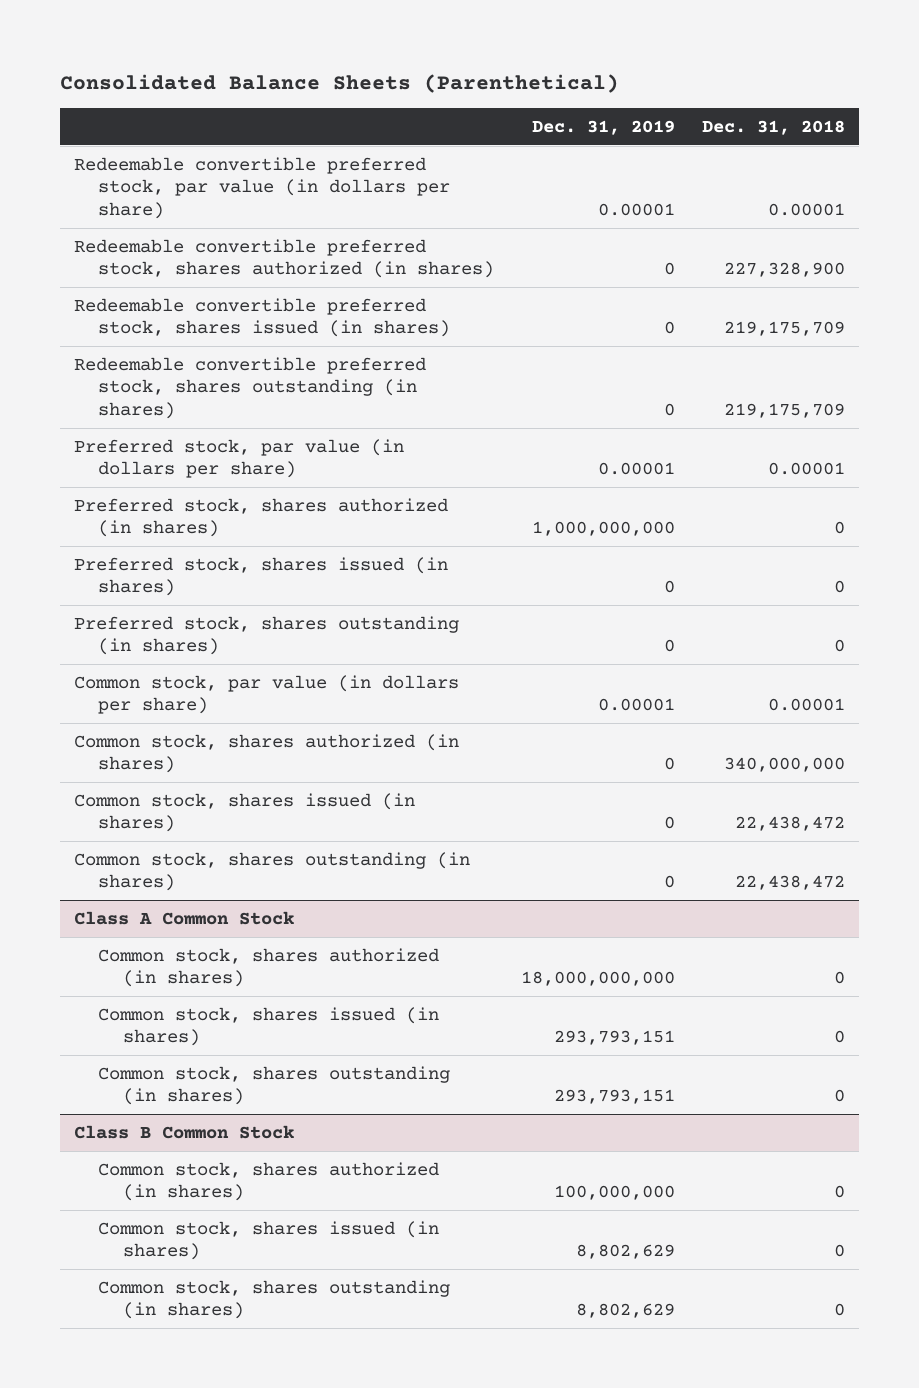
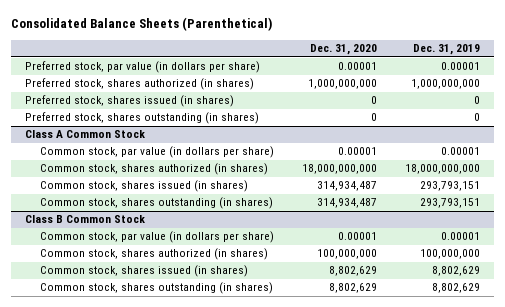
- | Dec. 31, 2019 | Dec. 31, 2018
+ | Dec. 31, 2020 | Dec. 31, 2019
- Redeemable convertible preferred stock, par value (in dollars per share) | 0.00001 | 0.00001
- Redeemable convertible preferred stock, shares authorized (in shares) | 0 | 227,328,900
- Redeemable convertible preferred stock, shares issued (in shares) | 0 | 219,175,709
- Redeemable convertible preferred stock, shares outstanding (in shares) | 0 | 219,175,709
- Common stock, par value (in dollars per share) | 0.00001 | 0.00001
- Common stock, shares authorized (in shares) | 0 | 340,000,000
- Common stock, shares issued (in shares) | 0 | 22,438,472
- Common stock, shares outstanding (in shares) | 0 | 22,438,472
@ Class A Common Stock
+ Common stock, par value (in dollars per share) | 0.00001 | 0.00001
@ Class B Common Stock
+ Common stock, par value (in dollars per share) | 0.00001 | 0.00001

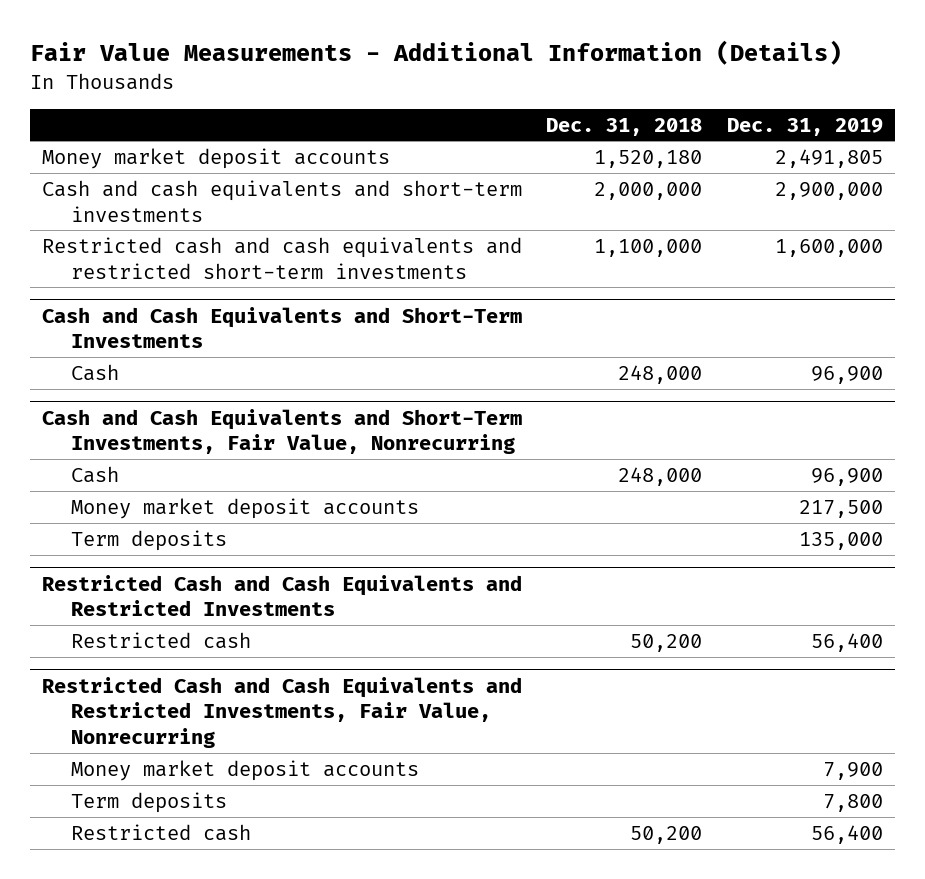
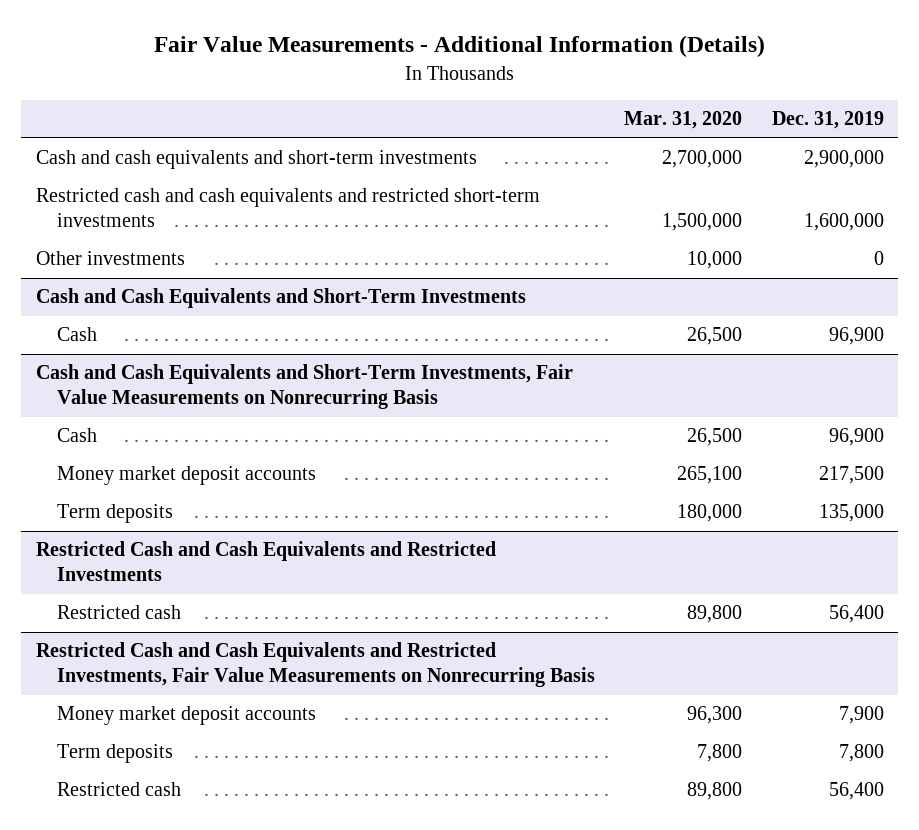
- | Dec. 31, 2018 | Dec. 31, 2019
+ | Mar. 31, 2020 | Dec. 31, 2019
- Money market deposit accounts | 1,520,180 | 2,491,805
+ Other investments | 10,000 | 0
- Cash and Cash Equivalents and Short-Term Investments, Fair Value, Nonrecurring
+ Cash and Cash Equivalents and Short-Term Investments, Fair Value Measurements on Nonrecurring Basis
- Restricted Cash and Cash Equivalents and Restricted Investments, Fair Value, Nonrecurring
+ Restricted Cash and Cash Equivalents and Restricted Investments, Fair Value Measurements on Nonrecurring Basis

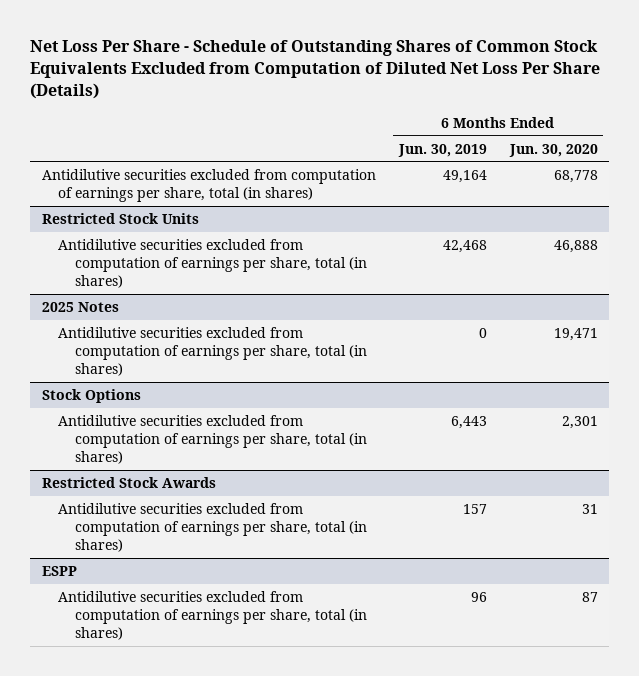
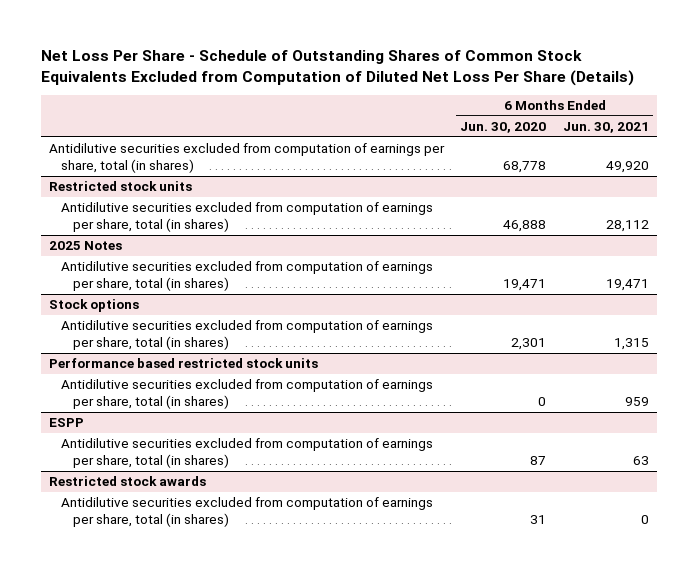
- | 6 Months Ended Jun. 30, 2019 | 6 Months Ended Jun. 30, 2020
+ | 6 Months Ended Jun. 30, 2020 | 6 Months Ended Jun. 30, 2021
- Restricted Stock Units
+ Restricted stock units
- Stock Options
+ Stock options
- Restricted Stock Awards
- Antidilutive securities excluded from computation of earnings per share, total (in shares) | 157 | 31
+ Performance based restricted stock units
+ Antidilutive securities excluded from computation of earnings per share, total (in shares) | 0 | 959
+ Restricted stock awards
+ Antidilutive securities excluded from computation of earnings per share, total (in shares) | 31 | 0

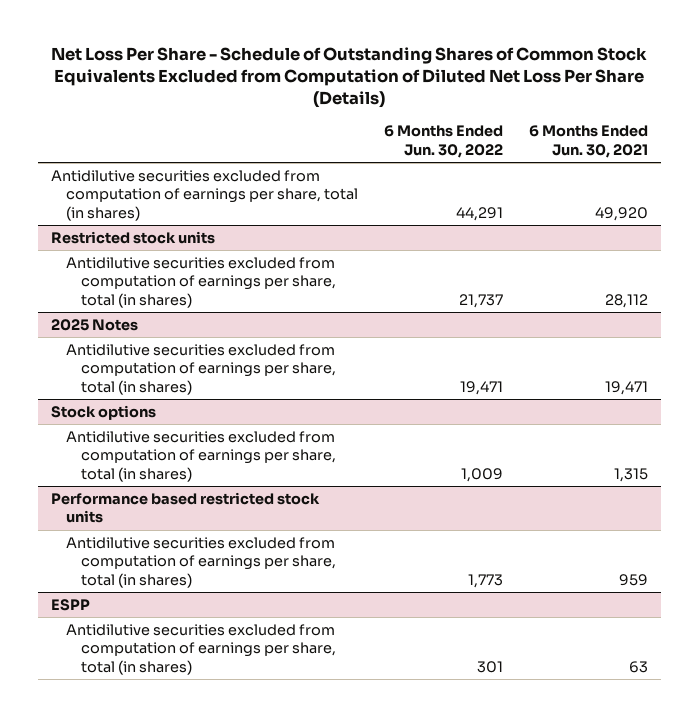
- | 6 Months Ended Jun. 30, 2020 | 6 Months Ended Jun. 30, 2021
+ | 6 Months Ended Jun. 30, 2022 | 6 Months Ended Jun. 30, 2021
- Restricted stock awards
- Antidilutive securities excluded from computation of earnings per share, total (in shares) | 31 | 0

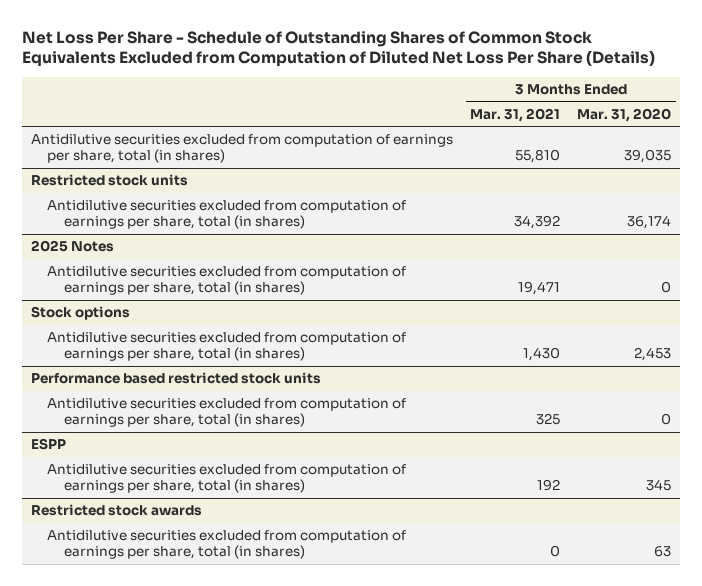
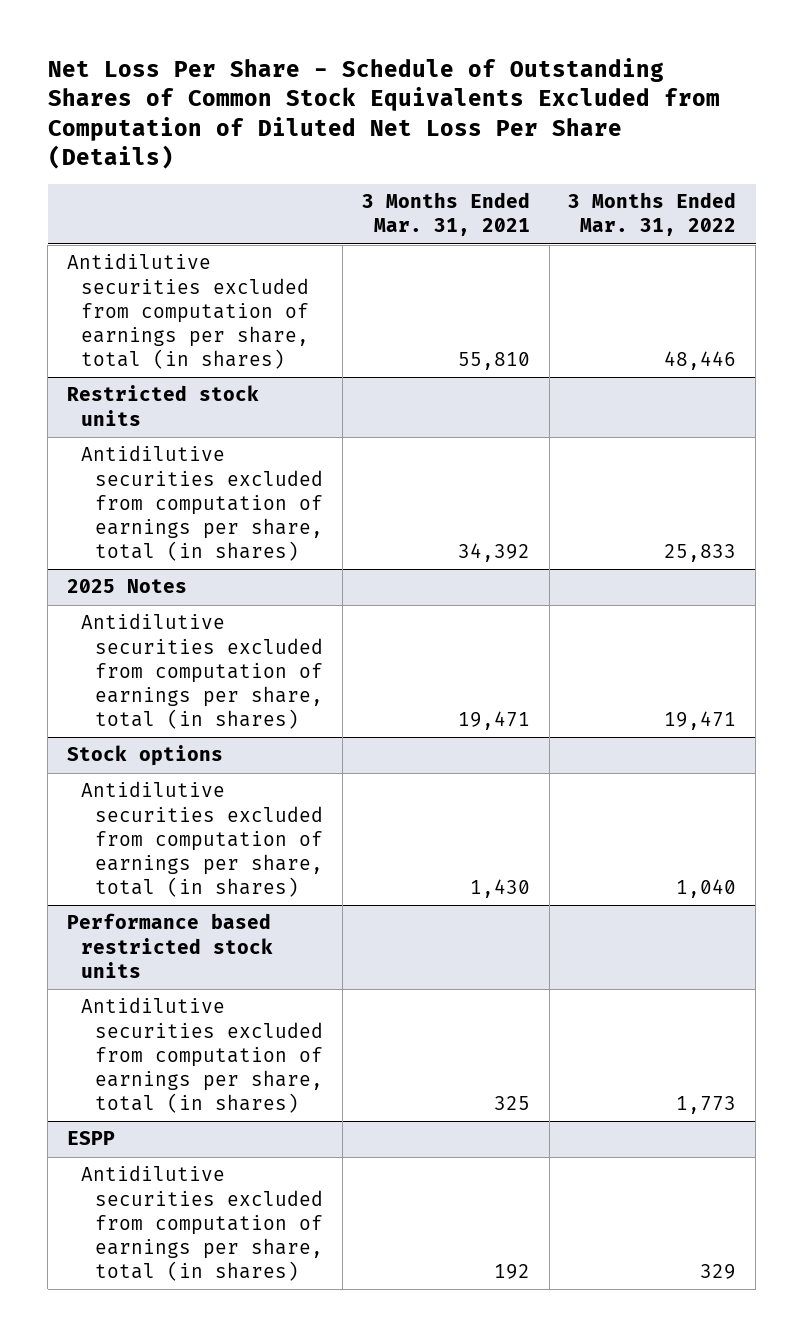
- | 3 Months Ended Mar. 31, 2021 | 3 Months Ended Mar. 31, 2020
+ | 3 Months Ended Mar. 31, 2021 | 3 Months Ended Mar. 31, 2022
- Restricted stock awards
- Antidilutive securities excluded from computation of earnings per share, total (in shares) | 0 | 63

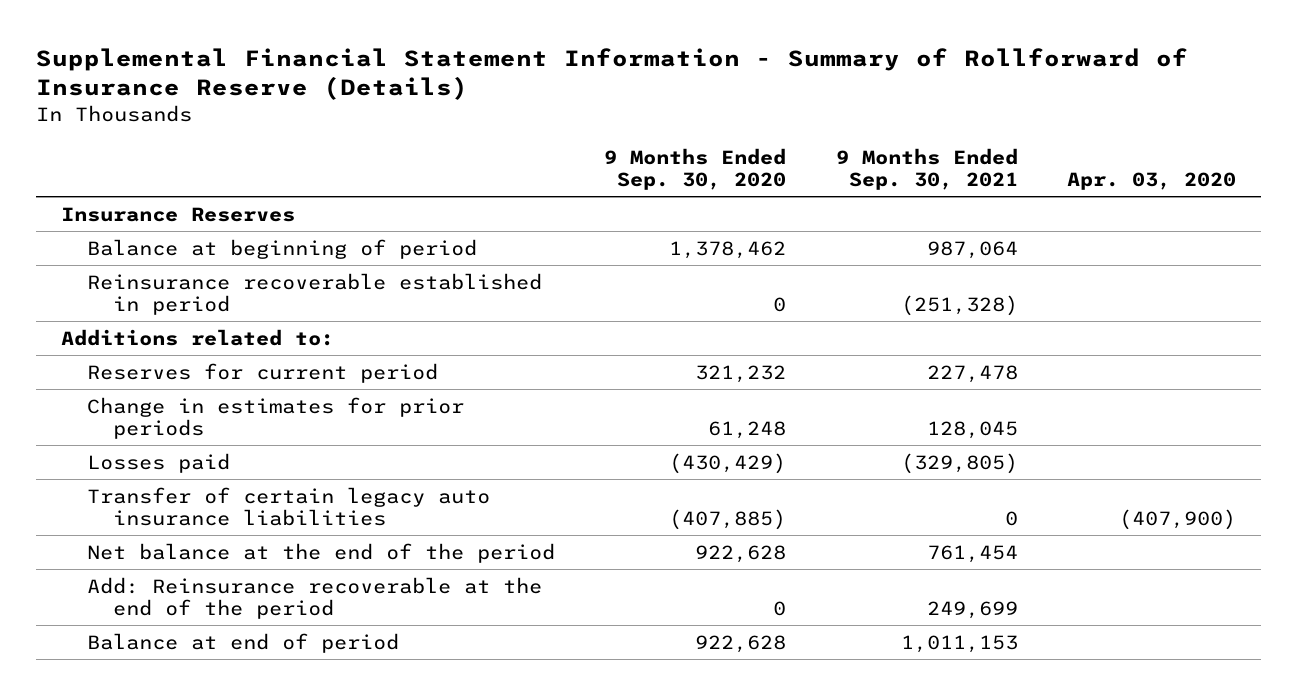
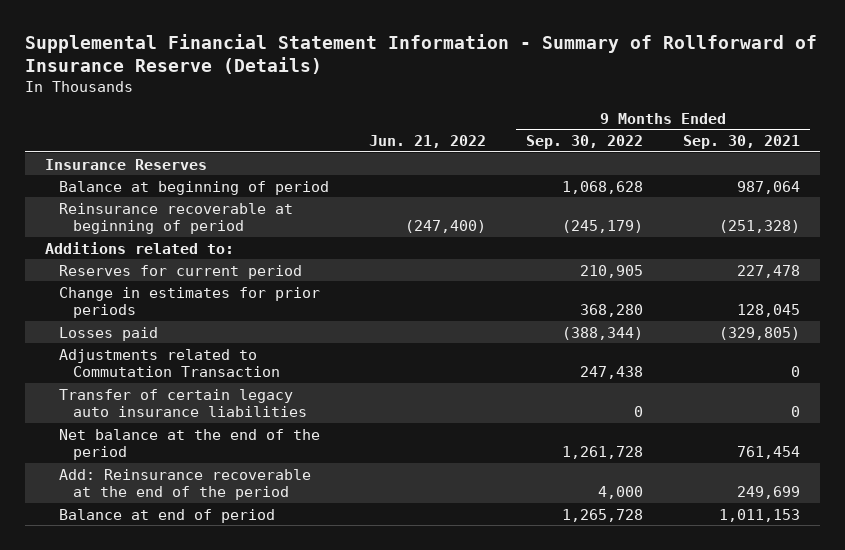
- | 9 Months Ended Sep. 30, 2020 | 9 Months Ended Sep. 30, 2021 | Apr. 03, 2020
+ | Jun. 21, 2022 | 9 Months Ended Sep. 30, 2022 | 9 Months Ended Sep. 30, 2021
- Reinsurance recoverable established in period | 0 | (251,328) |
+ Reinsurance recoverable at beginning of period | (247,400) | (245,179) | (251,328)
+ Adjustments related to Commutation Transaction | | 247,438 | 0

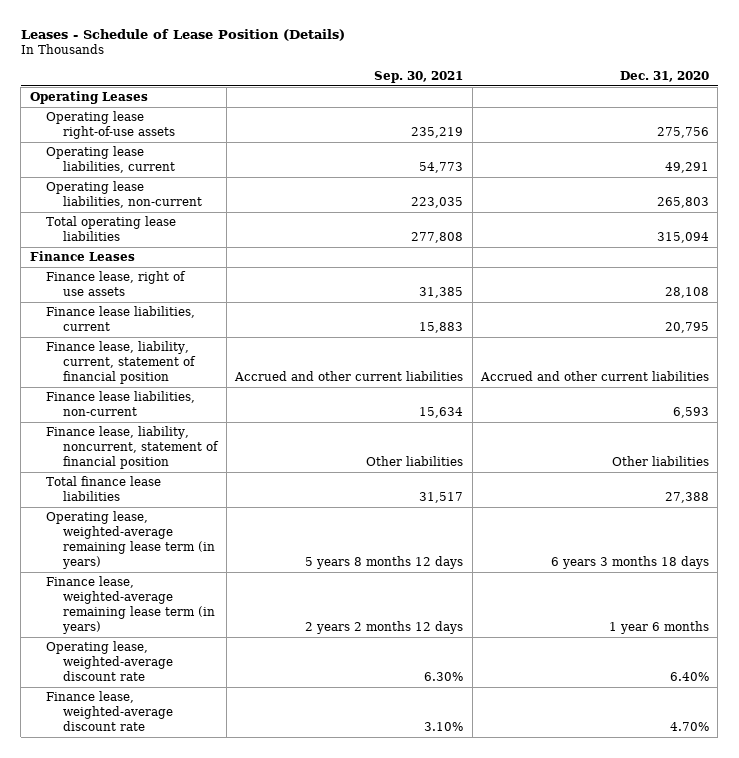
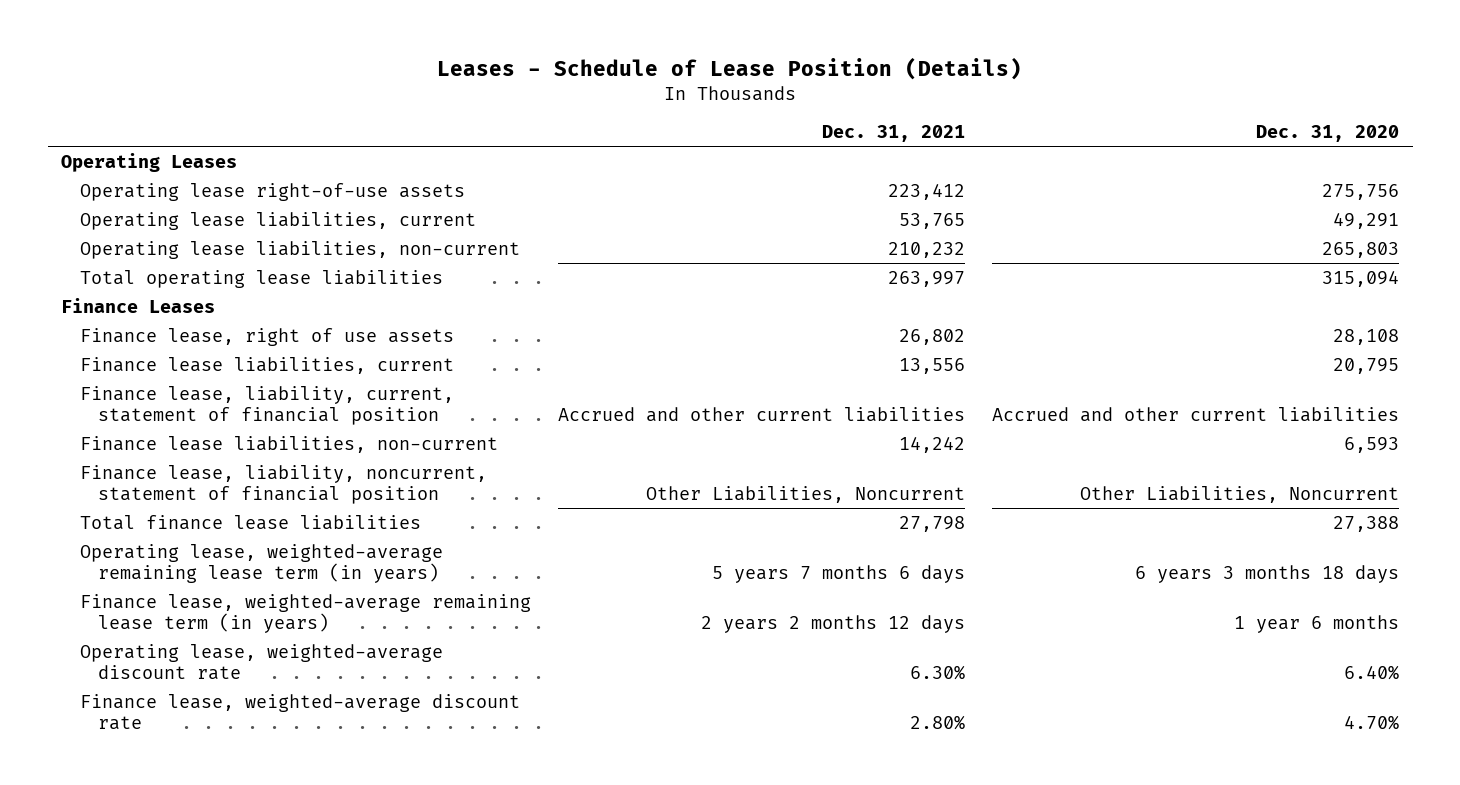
- | Sep. 30, 2021 | Dec. 31, 2020
+ | Dec. 31, 2021 | Dec. 31, 2020
- Finance lease, liability, noncurrent, statement of financial position | Other liabilities | Other liabilities
+ Finance lease, liability, noncurrent, statement of financial position | Other Liabilities, Noncurrent | Other Liabilities, Noncurrent

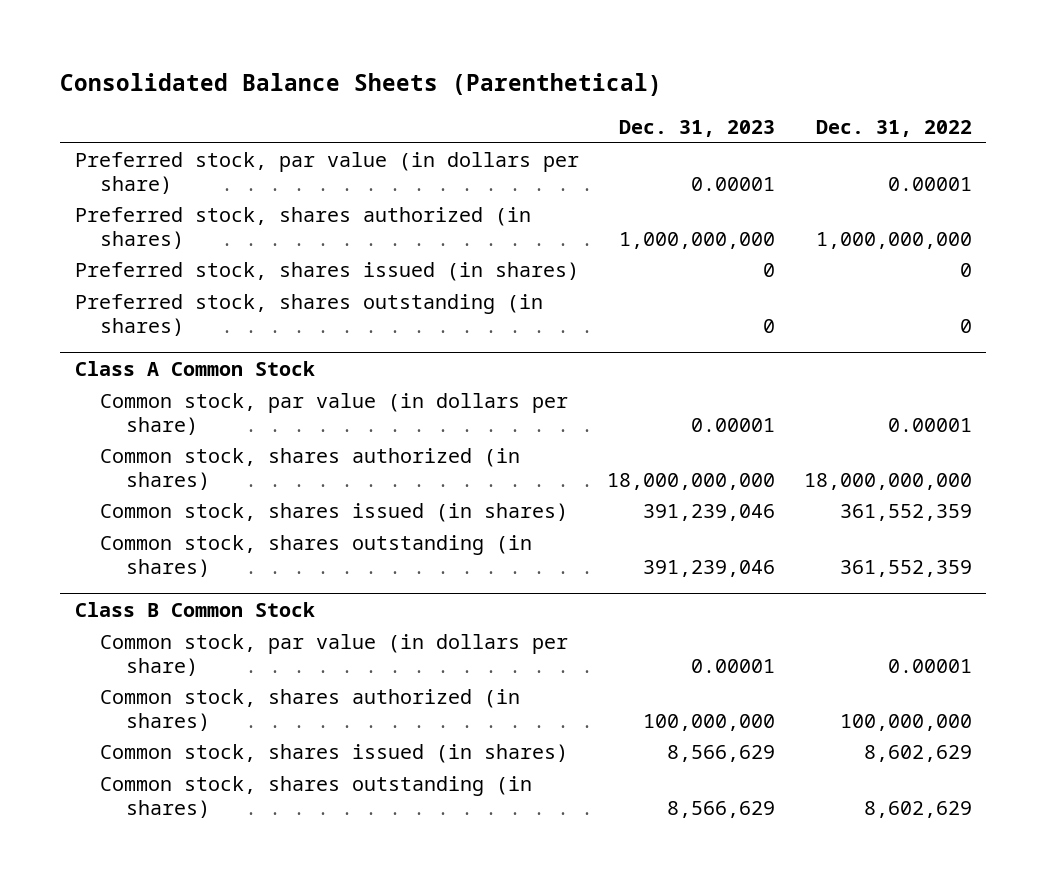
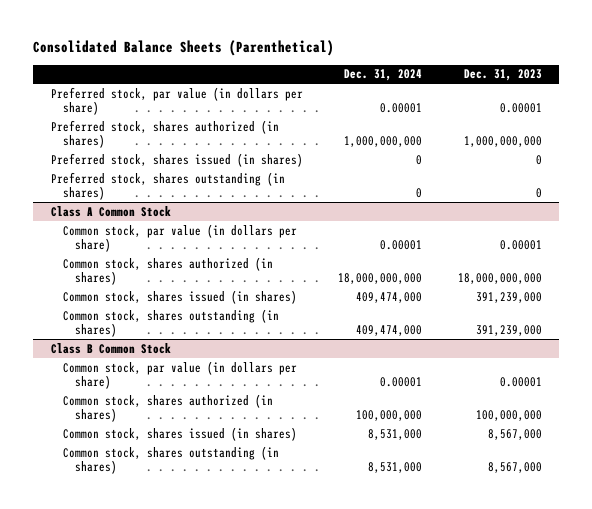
- | Dec. 31, 2023 | Dec. 31, 2022
+ | Dec. 31, 2024 | Dec. 31, 2023
@ Class A Common Stock
- Common stock, shares issued (in shares) | 391,239,046 | 361,552,359
- Common stock, shares outstanding (in shares) | 391,239,046 | 361,552,359
+ Common stock, shares issued (in shares) | 409,474,000 | 391,239,000
+ Common stock, shares outstanding (in shares) | 409,474,000 | 391,239,000
@ Class B Common Stock
- Common stock, shares issued (in shares) | 8,566,629 | 8,602,629
- Common stock, shares outstanding (in shares) | 8,566,629 | 8,602,629
+ Common stock, shares issued (in shares) | 8,531,000 | 8,567,000
+ Common stock, shares outstanding (in shares) | 8,531,000 | 8,567,000

